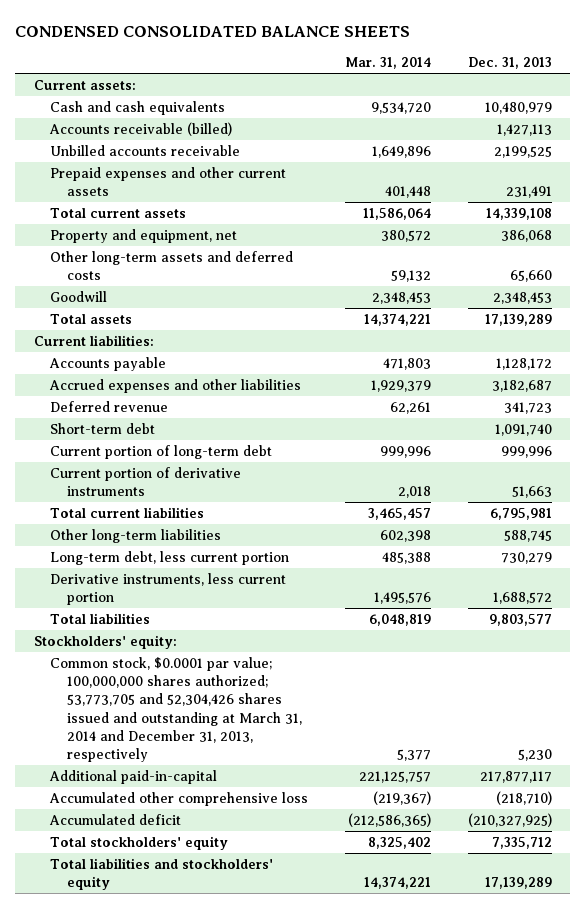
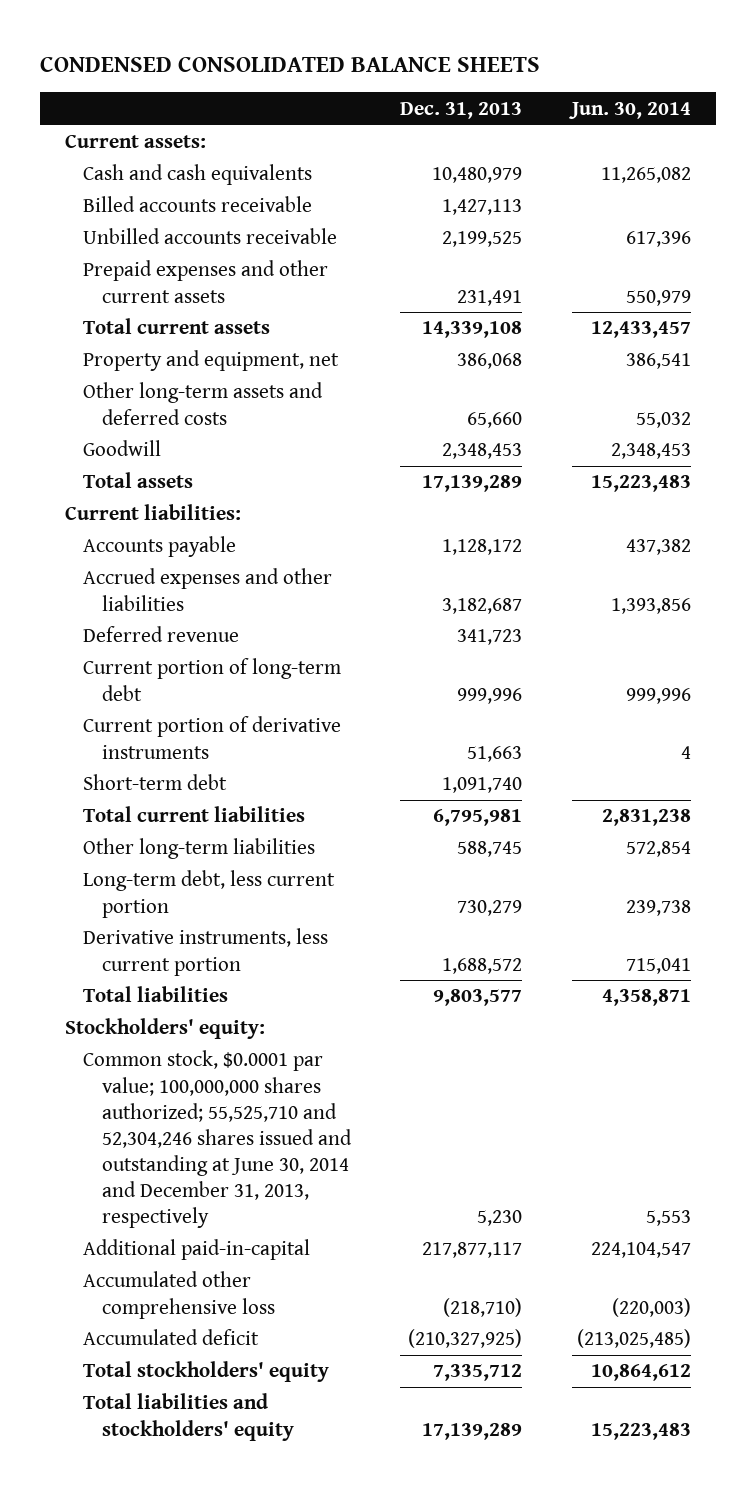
- | Mar. 31, 2014 | Dec. 31, 2013
+ | Dec. 31, 2013 | Jun. 30, 2014
- Accounts receivable (billed) | | 1,427,113
+ Billed accounts receivable | 1,427,113 |
moved down: Short-term debt | 1,091,740 |
- Common stock, $0.0001 par value; 100,000,000 shares authorized; 53,773,705 and 52,304,426 shares issued and outstanding at March 31, 2014 and December 31, 2013, respectively | 5,377 | 5,230
+ Common stock, $0.0001 par value; 100,000,000 shares authorized; 55,525,710 and 52,304,246 shares issued and outstanding at June 30, 2014 and December 31, 2013, respectively | 5,230 | 5,553

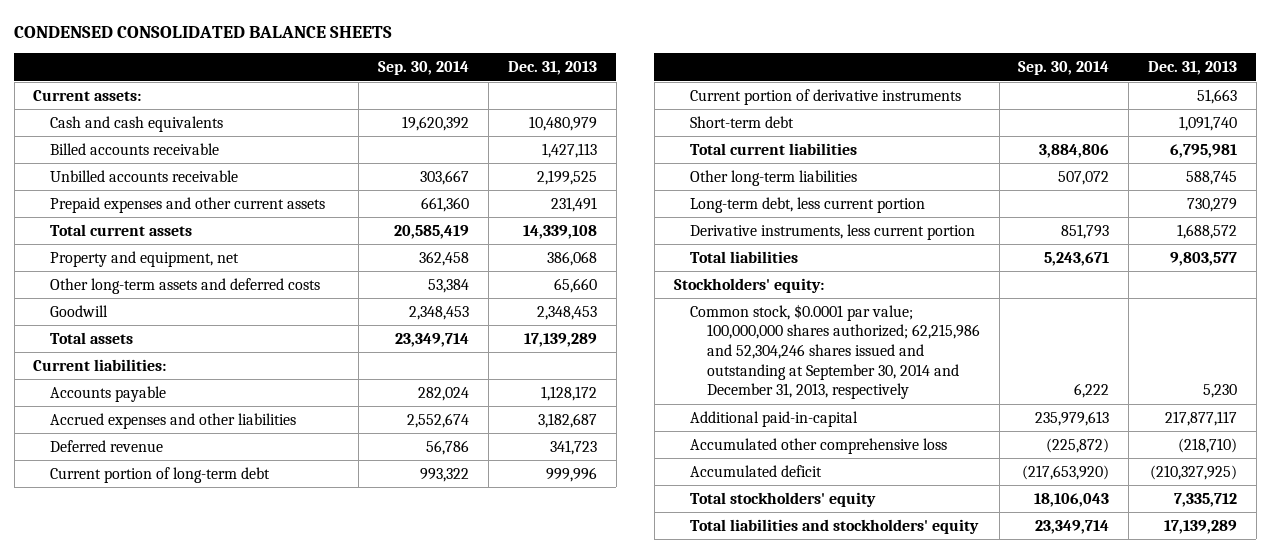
- | Dec. 31, 2013 | Jun. 30, 2014
+ | Sep. 30, 2014 | Dec. 31, 2013
- Common stock, $0.0001 par value; 100,000,000 shares authorized; 55,525,710 and 52,304,246 shares issued and outstanding at June 30, 2014 and December 31, 2013, respectively | 5,230 | 5,553
+ Common stock, $0.0001 par value; 100,000,000 shares authorized; 62,215,986 and 52,304,246 shares issued and outstanding at September 30, 2014 and December 31, 2013, respectively | 6,222 | 5,230

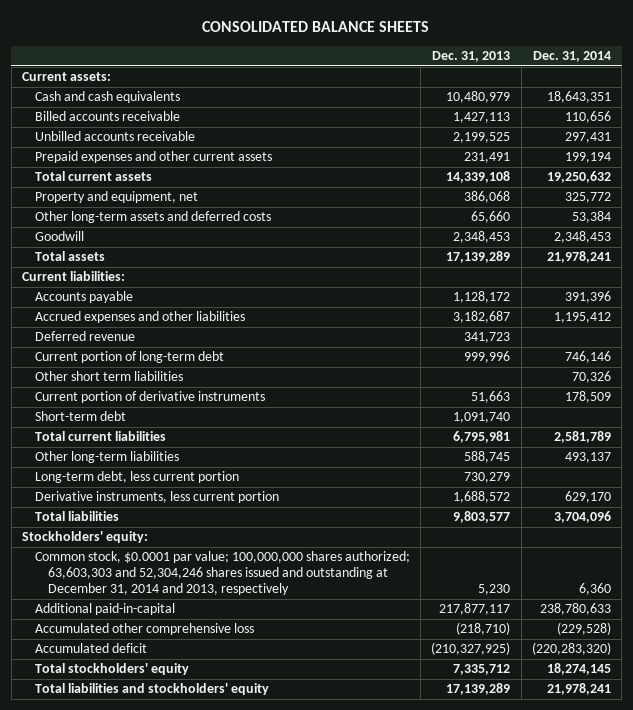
- CONDENSED CONSOLIDATED BALANCE SHEETS
+ CONSOLIDATED BALANCE SHEETS
- | Sep. 30, 2014 | Dec. 31, 2013
+ | Dec. 31, 2013 | Dec. 31, 2014
+ Other short term liabilities | | 70,326
- Common stock, $0.0001 par value; 100,000,000 shares authorized; 62,215,986 and 52,304,246 shares issued and outstanding at September 30, 2014 and December 31, 2013, respectively | 6,222 | 5,230
+ Common stock, $0.0001 par value; 100,000,000 shares authorized; 63,603,303 and 52,304,246 shares issued and outstanding at December 31, 2014 and 2013, respectively | 5,230 | 6,360

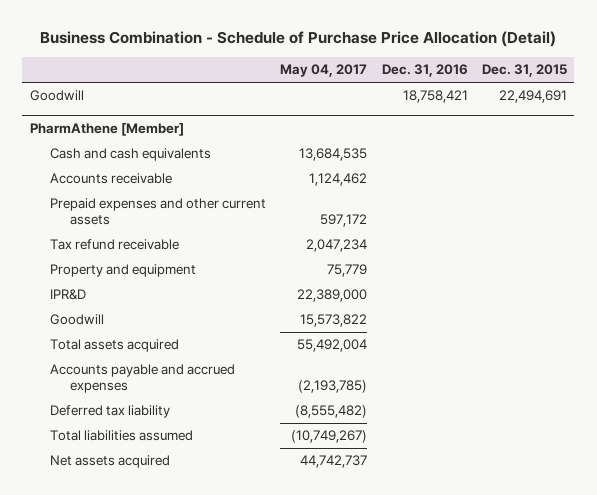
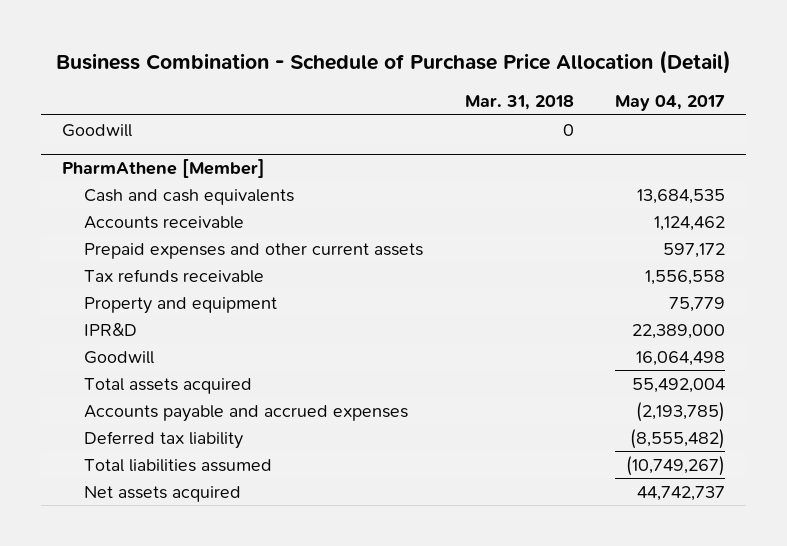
- | May 04, 2017 | Dec. 31, 2016 | Dec. 31, 2015
+ | Mar. 31, 2018 | May 04, 2017
@ PharmAthene [Member]
- Tax refund receivable | 2,047,234 | |
+ Tax refunds receivable | | 1,556,558
- Goodwill | 15,573,822 | |
+ Goodwill | | 16,064,498

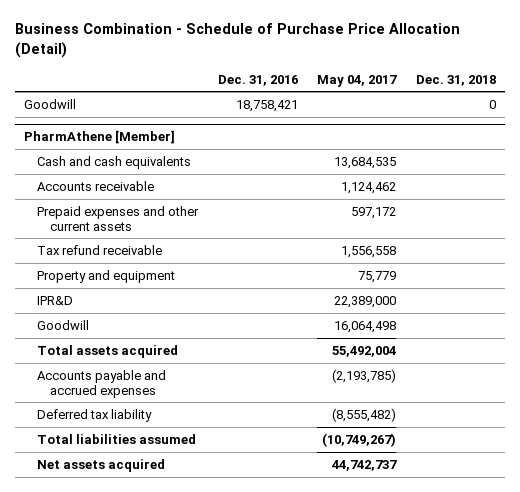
- | Mar. 31, 2018 | May 04, 2017
+ | Dec. 31, 2016 | May 04, 2017 | Dec. 31, 2018
@ PharmAthene [Member]
- Tax refunds receivable | | 1,556,558
+ Tax refund receivable | | 1,556,558 |

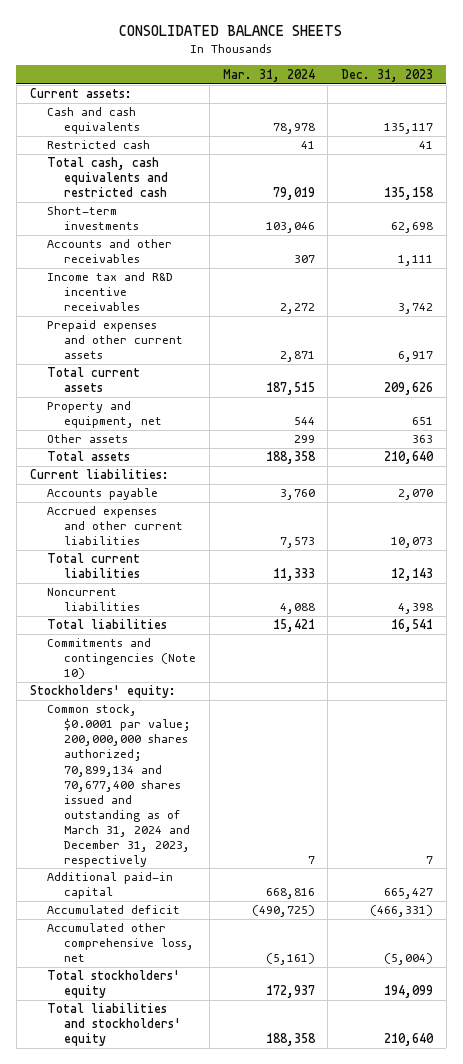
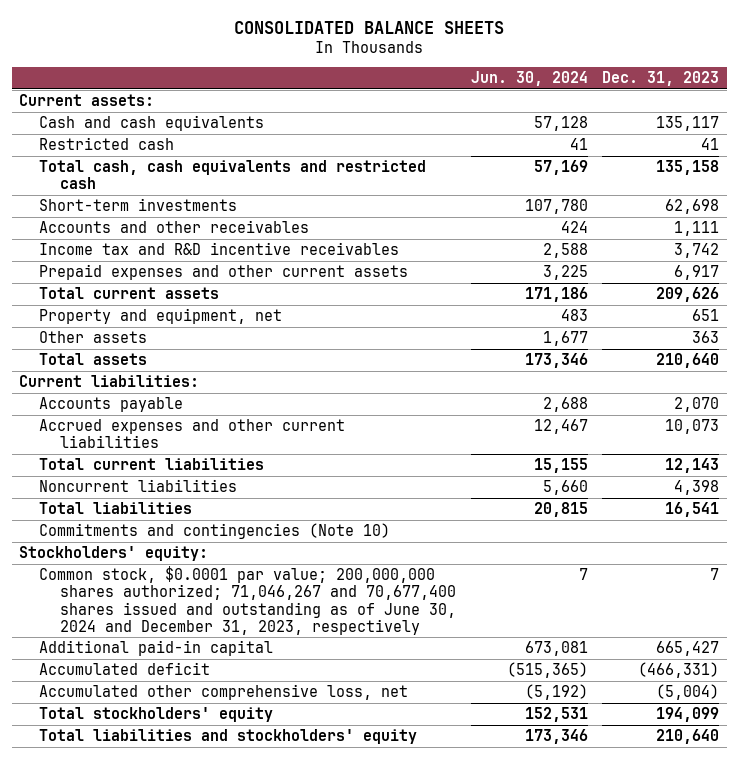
- | Mar. 31, 2024 | Dec. 31, 2023
+ | Jun. 30, 2024 | Dec. 31, 2023
- Common stock, $0.0001 par value; 200,000,000 shares authorized; 70,899,134 and 70,677,400 shares issued and outstanding as of March 31, 2024 and December 31, 2023, respectively | 7 | 7
+ Common stock, $0.0001 par value; 200,000,000 shares authorized; 71,046,267 and 70,677,400 shares issued and outstanding as of June 30, 2024 and December 31, 2023, respectively | 7 | 7

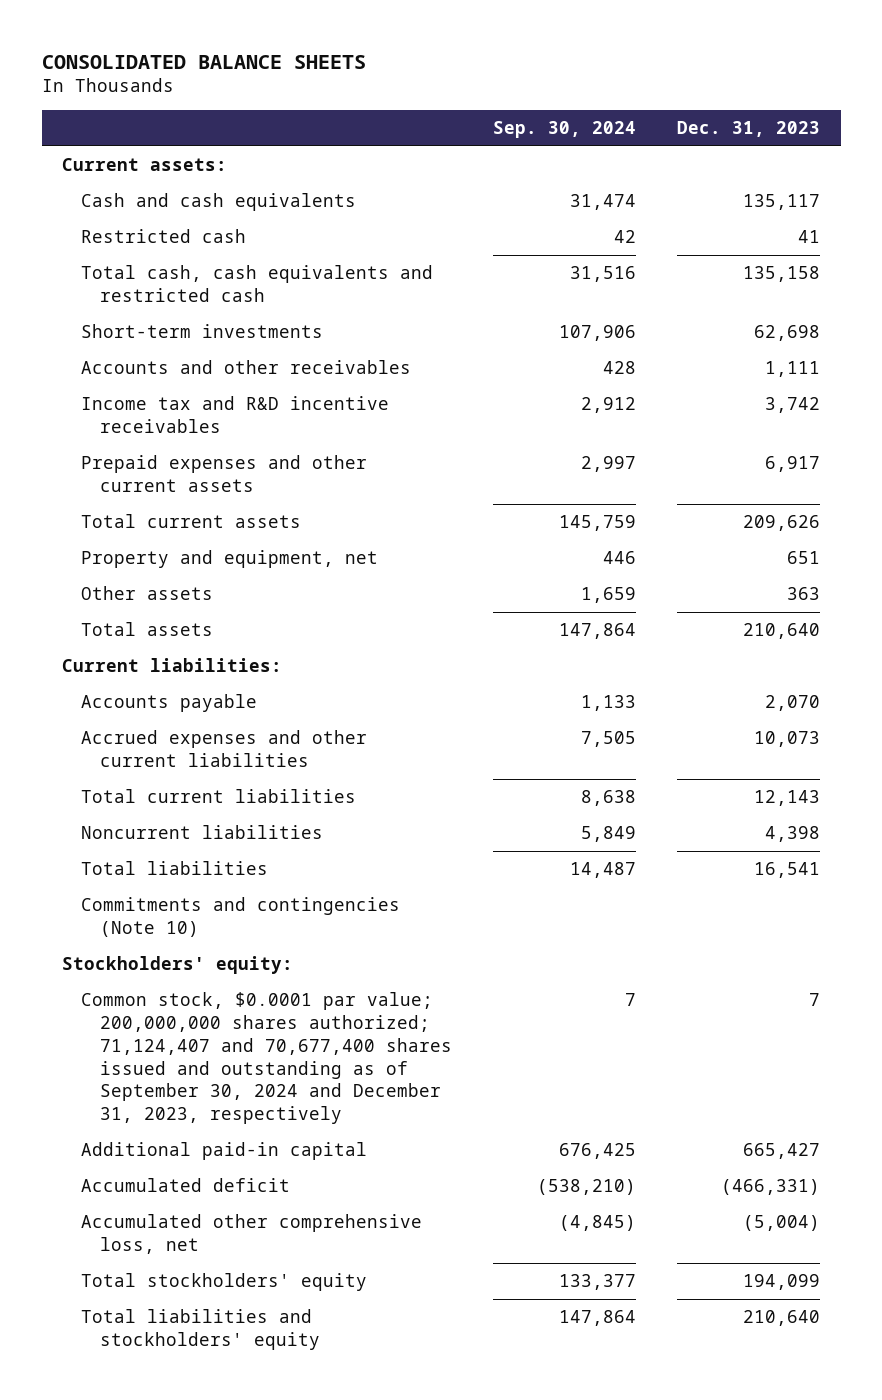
- | Jun. 30, 2024 | Dec. 31, 2023
+ | Sep. 30, 2024 | Dec. 31, 2023
- Common stock, $0.0001 par value; 200,000,000 shares authorized; 71,046,267 and 70,677,400 shares issued and outstanding as of June 30, 2024 and December 31, 2023, respectively | 7 | 7
+ Common stock, $0.0001 par value; 200,000,000 shares authorized; 71,124,407 and 70,677,400 shares issued and outstanding as of September 30, 2024 and December 31, 2023, respectively | 7 | 7

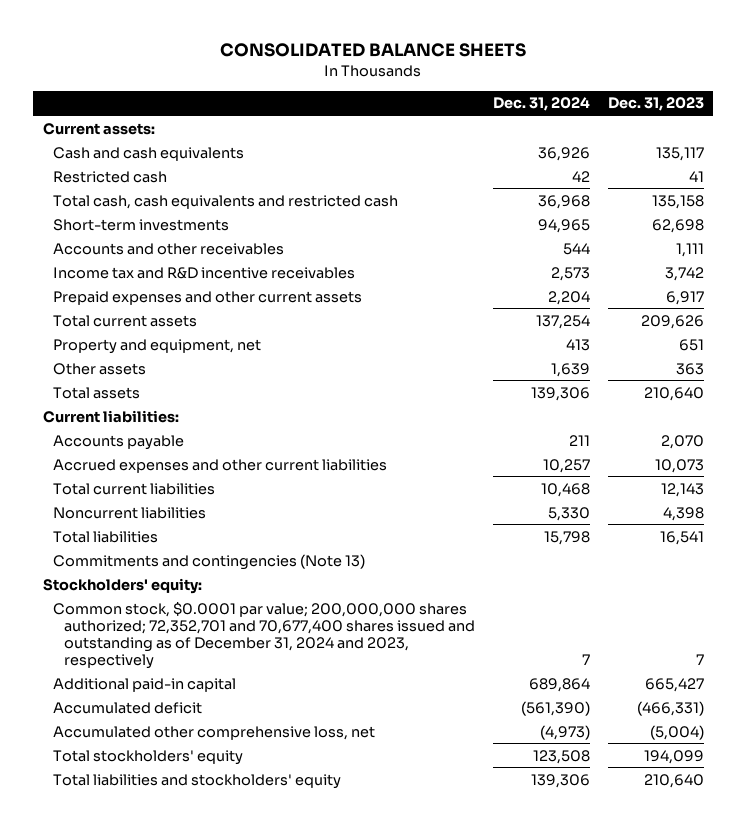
- | Sep. 30, 2024 | Dec. 31, 2023
+ | Dec. 31, 2024 | Dec. 31, 2023
- Commitments and contingencies (Note 10)
+ Commitments and contingencies (Note 13)
- Common stock, $0.0001 par value; 200,000,000 shares authorized; 71,124,407 and 70,677,400 shares issued and outstanding as of September 30, 2024 and December 31, 2023, respectively | 7 | 7
+ Common stock, $0.0001 par value; 200,000,000 shares authorized; 72,352,701 and 70,677,400 shares issued and outstanding as of December 31, 2024 and 2023, respectively | 7 | 7

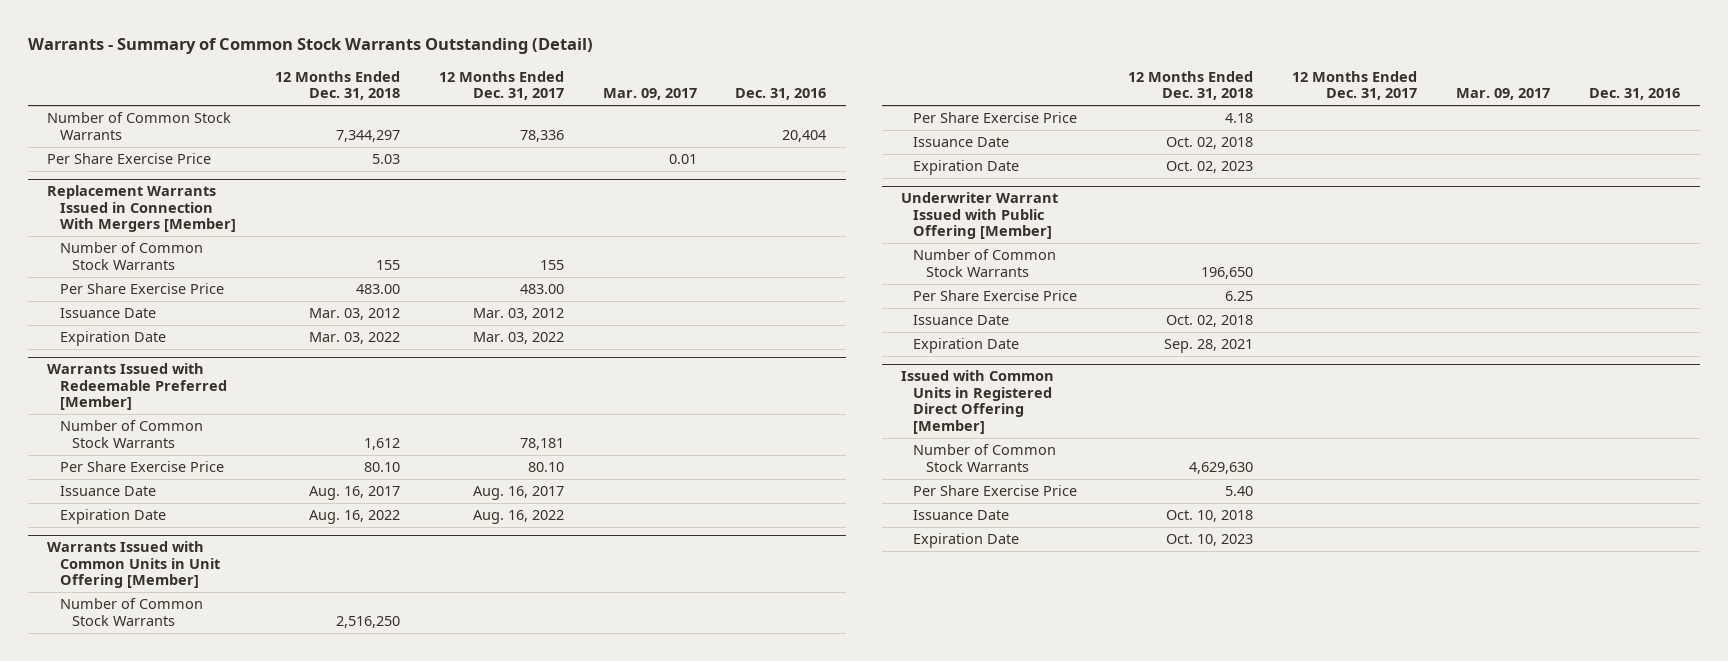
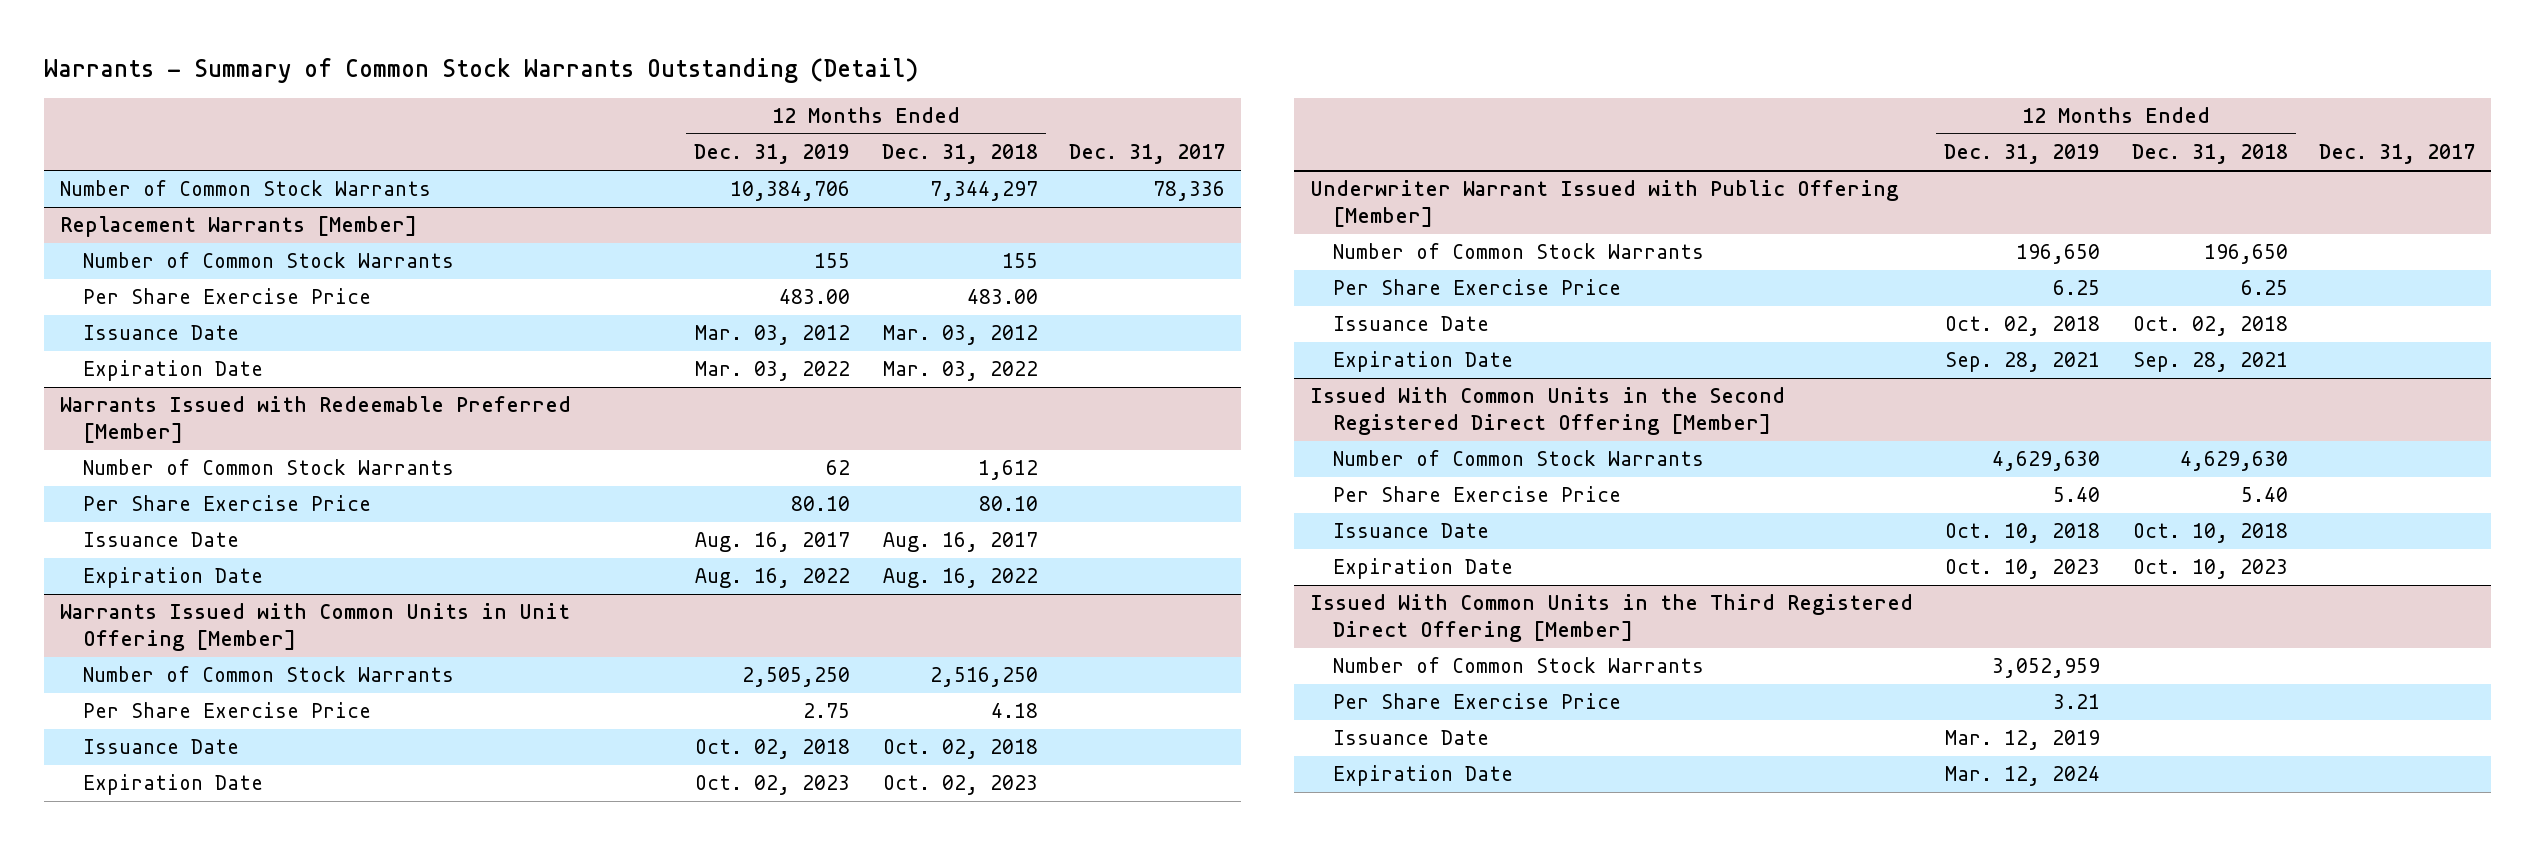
- | 12 Months Ended Dec. 31, 2018 | 12 Months Ended Dec. 31, 2017 | Mar. 09, 2017 | Dec. 31, 2016
+ | 12 Months Ended Dec. 31, 2019 | 12 Months Ended Dec. 31, 2018 | Dec. 31, 2017
- Per Share Exercise Price | 5.03 | | 0.01 |
- Replacement Warrants Issued in Connection With Mergers [Member]
+ Replacement Warrants [Member]
- Issued with Common Units in Registered Direct Offering [Member]
+ Issued With Common Units in the Second Registered Direct Offering [Member]
+ Issued With Common Units in the Third Registered Direct Offering [Member]
+ Number of Common Stock Warrants | 3,052,959 | |
+ Per Share Exercise Price | 3.21 | |
+ Issuance Date | Mar. 12, 2019 | |
+ Expiration Date | Mar. 12, 2024 | |

